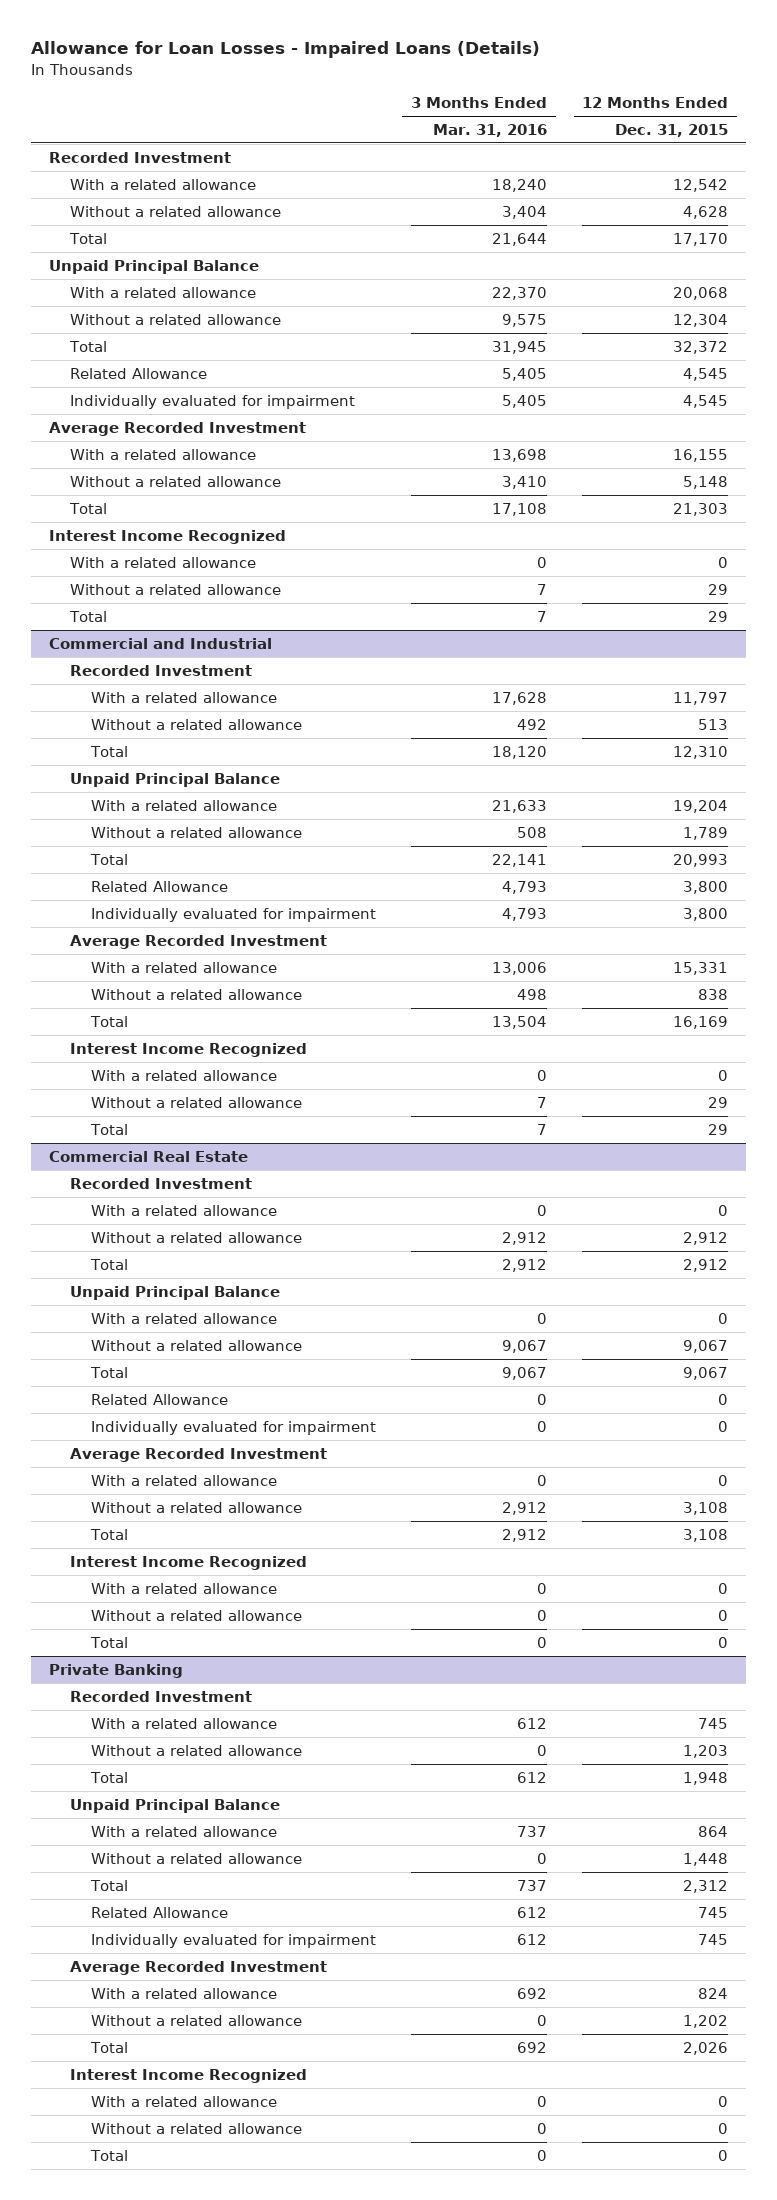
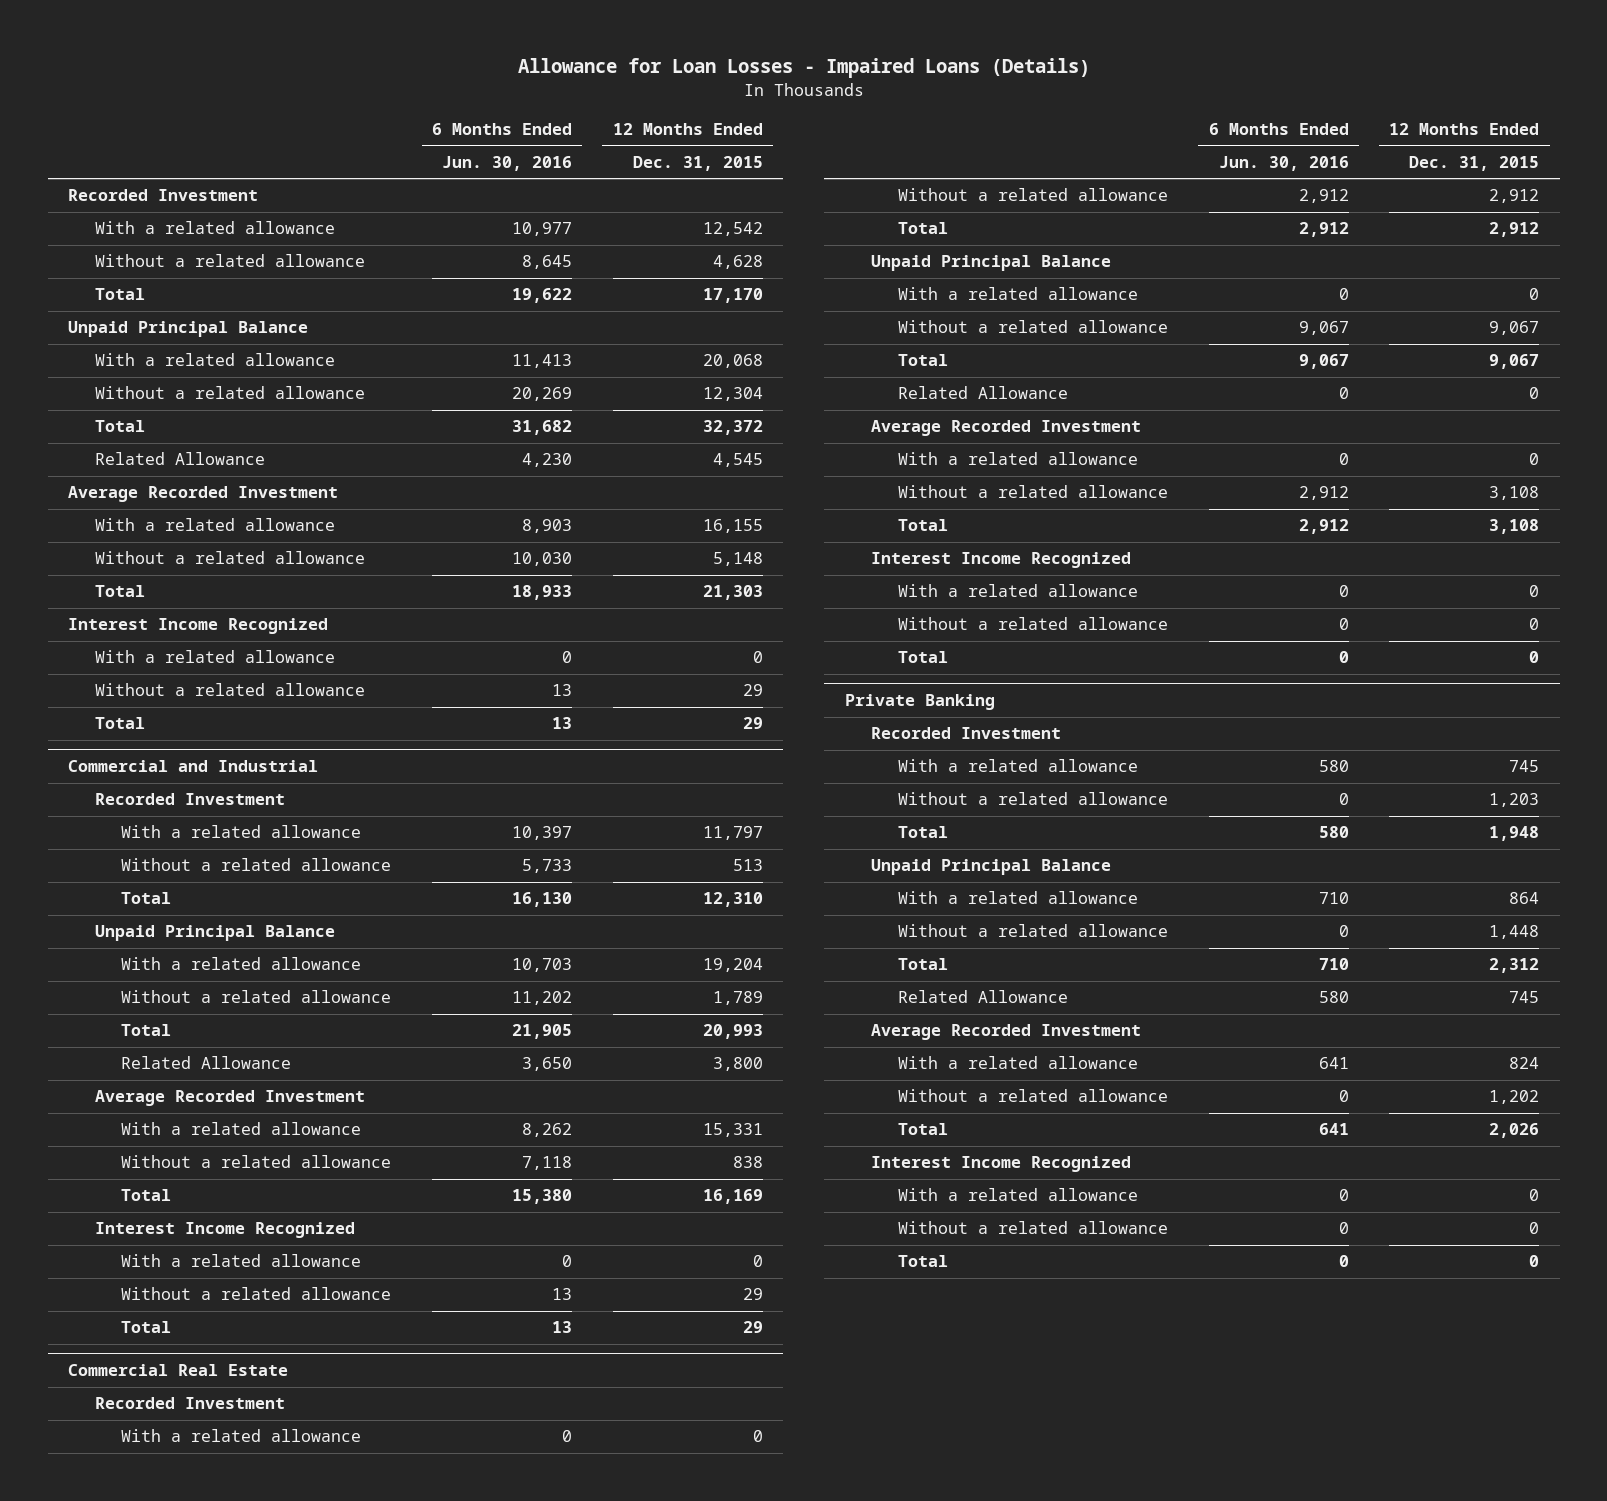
- | 3 Months Ended Mar. 31, 2016 | 12 Months Ended Dec. 31, 2015
+ | 6 Months Ended Jun. 30, 2016 | 12 Months Ended Dec. 31, 2015
- Individually evaluated for impairment | 5,405 | 4,545
@ Commercial and Industrial
- Individually evaluated for impairment | 4,793 | 3,800
@ Commercial Real Estate
- Individually evaluated for impairment | 0 | 0
@ Private Banking
- Individually evaluated for impairment | 612 | 745

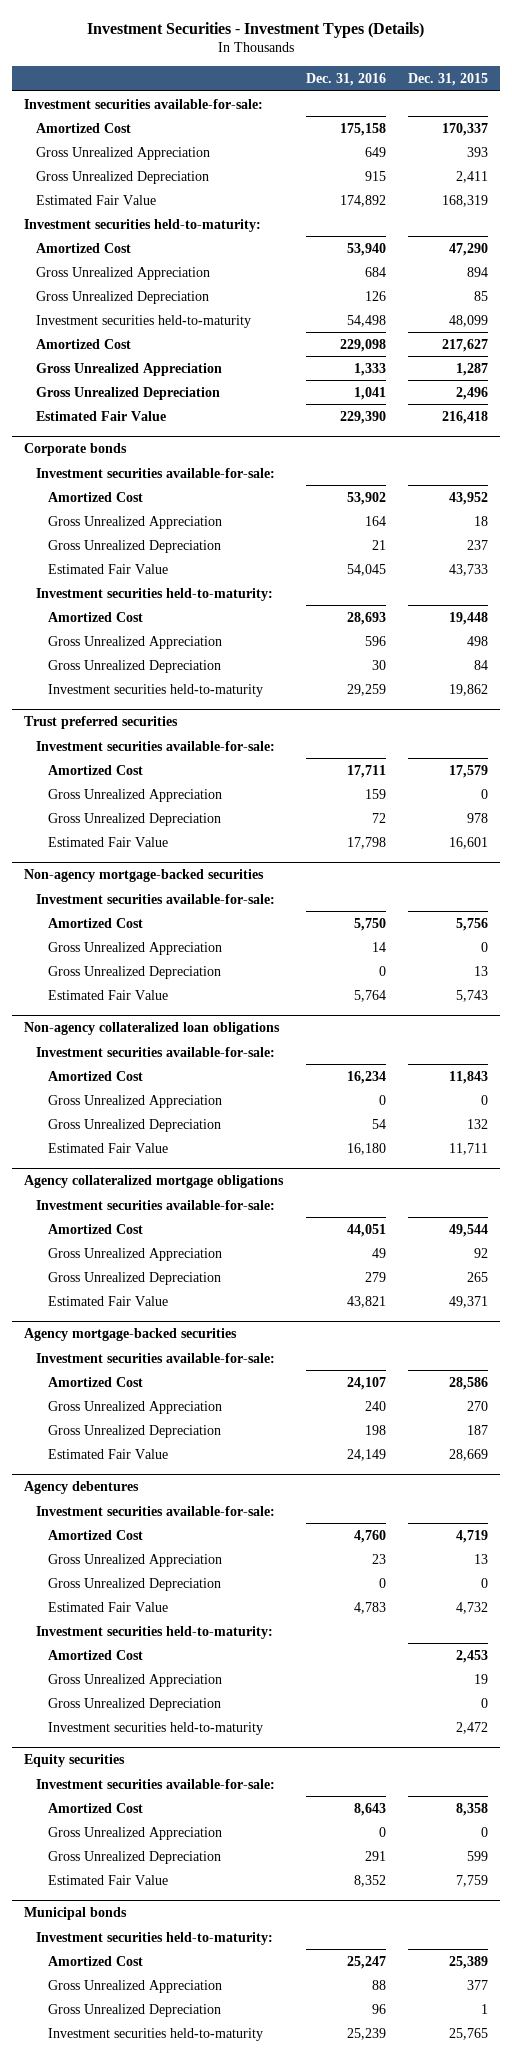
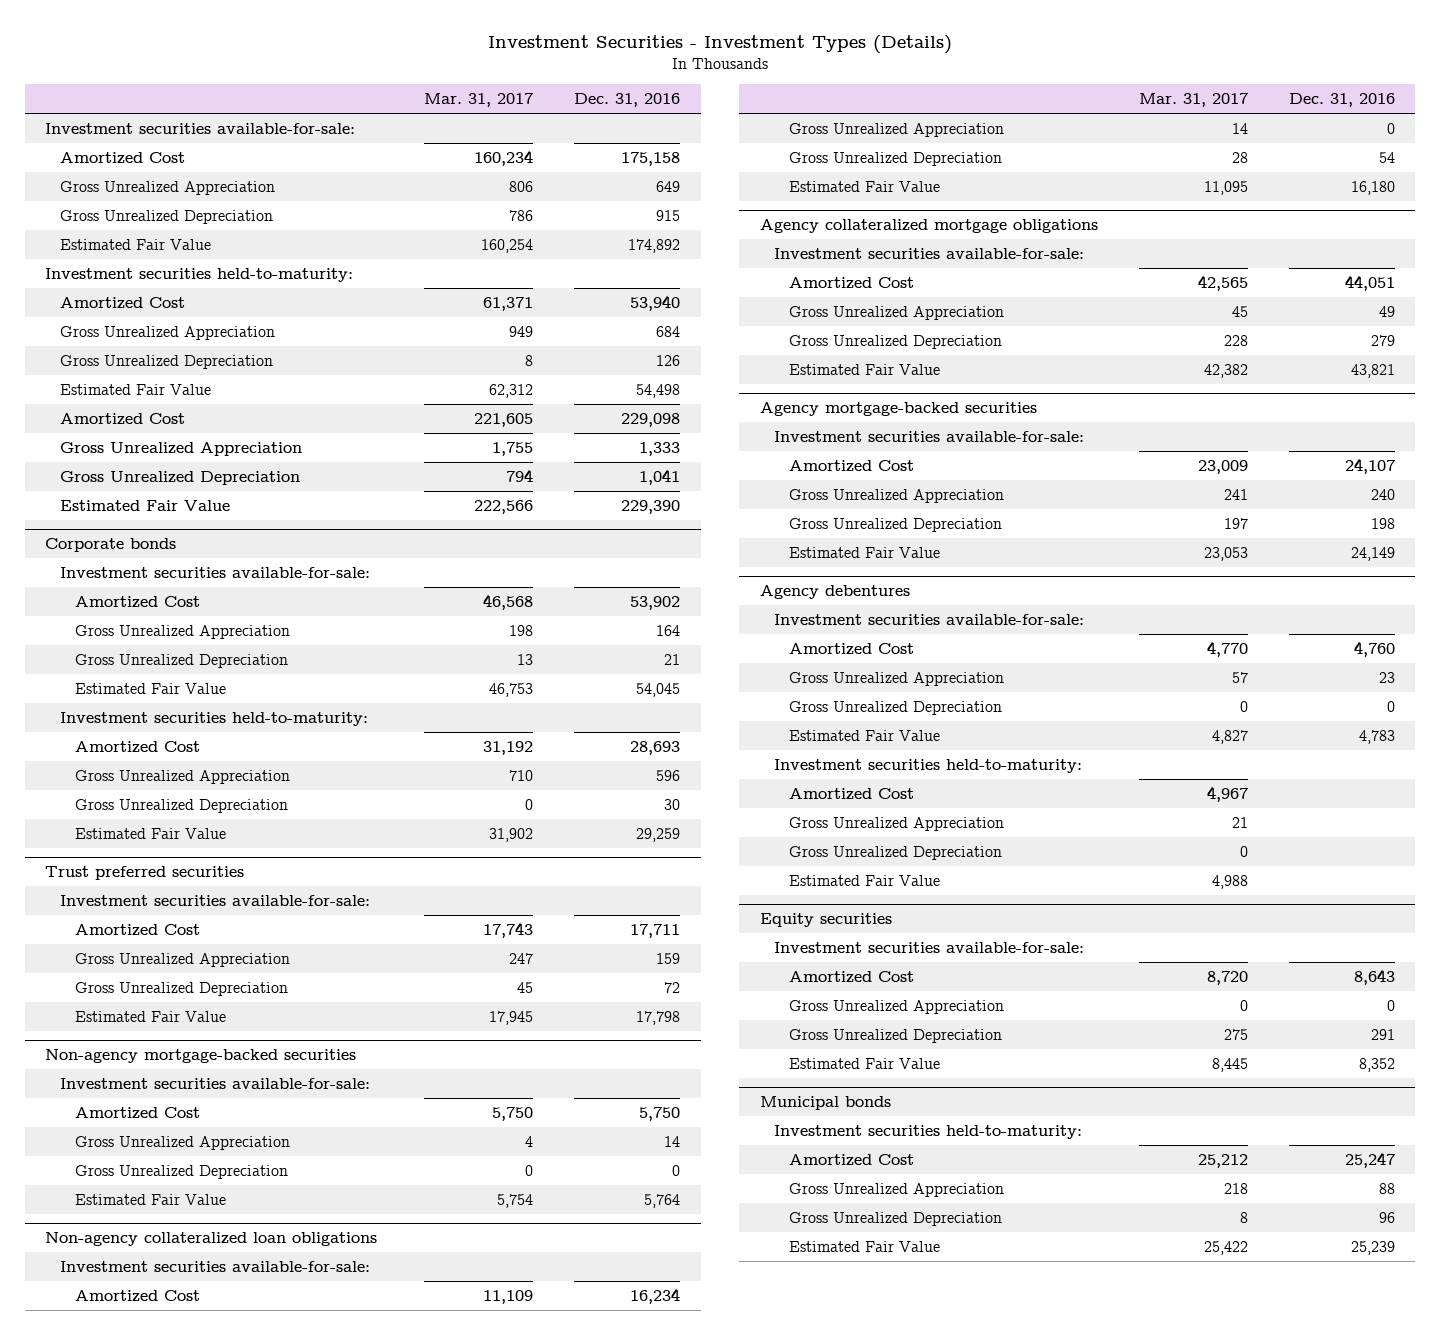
- | Dec. 31, 2016 | Dec. 31, 2015
+ | Mar. 31, 2017 | Dec. 31, 2016
- Investment securities held-to-maturity | 54,498 | 48,099
+ Estimated Fair Value | 62,312 | 54,498
@ Corporate bonds
- Investment securities held-to-maturity | 29,259 | 19,862
+ Estimated Fair Value | 31,902 | 29,259
@ Agency debentures
- Investment securities held-to-maturity | | 2,472
+ Estimated Fair Value | 4,988 |
@ Municipal bonds
- Investment securities held-to-maturity | 25,239 | 25,765
+ Estimated Fair Value | 25,422 | 25,239

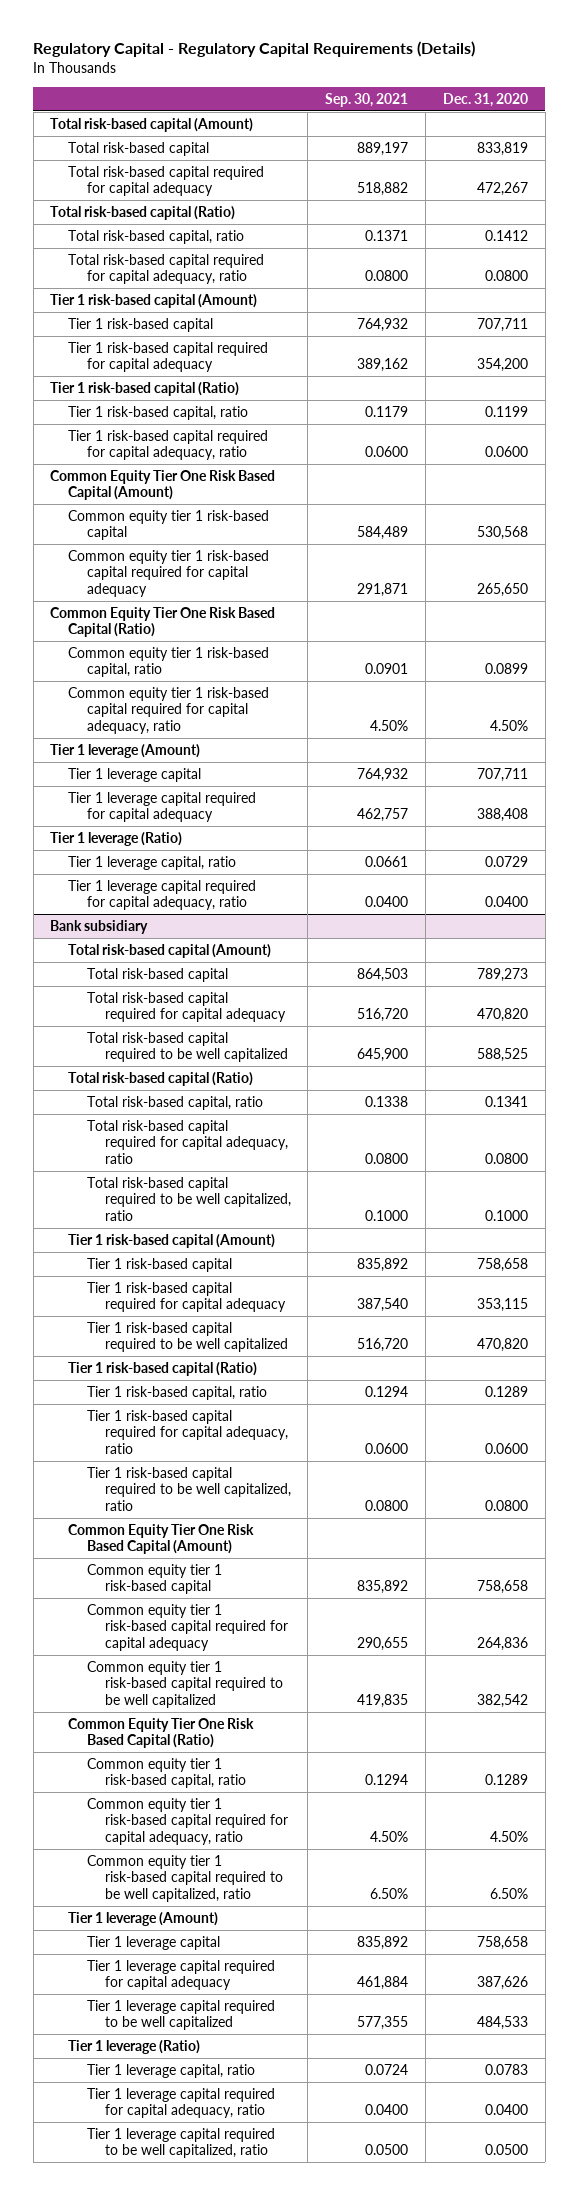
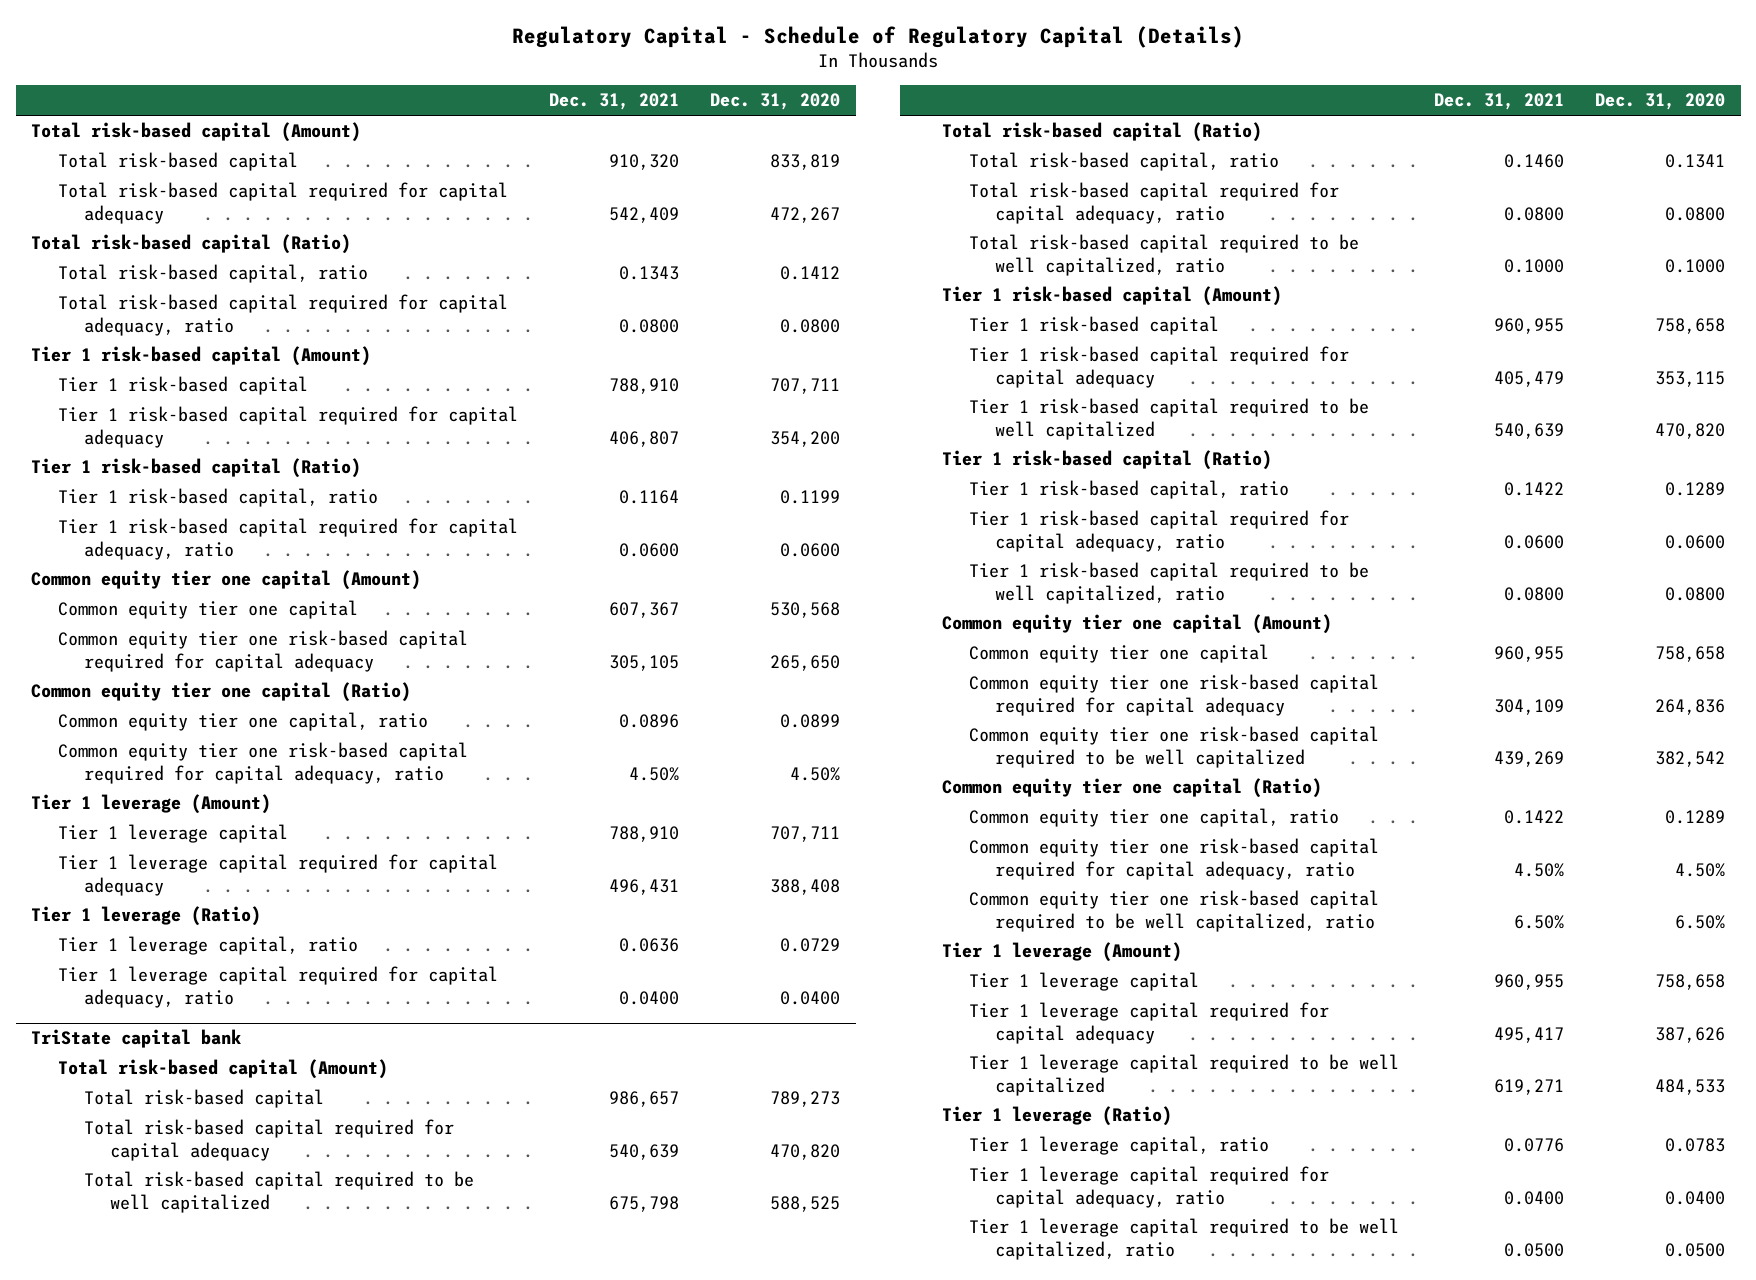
- Regulatory Capital - Regulatory Capital Requirements (Details)
+ Regulatory Capital - Schedule of Regulatory Capital (Details)
- | Sep. 30, 2021 | Dec. 31, 2020
+ | Dec. 31, 2021 | Dec. 31, 2020
- Common Equity Tier One Risk Based Capital (Amount)
- Common equity tier 1 risk-based capital | 584,489 | 530,568
- Common equity tier 1 risk-based capital required for capital adequacy | 291,871 | 265,650
- Common Equity Tier One Risk Based Capital (Ratio)
- Common equity tier 1 risk-based capital, ratio | 0.0901 | 0.0899
- Common equity tier 1 risk-based capital required for capital adequacy, ratio | 4.50% | 4.50%
+ Common equity tier one capital (Amount)
+ Common equity tier one capital | 607,367 | 530,568
+ Common equity tier one risk-based capital required for capital adequacy | 305,105 | 265,650
+ Common equity tier one capital (Ratio)
+ Common equity tier one capital, ratio | 0.0896 | 0.0899
+ Common equity tier one risk-based capital required for capital adequacy, ratio | 4.50% | 4.50%
- Bank subsidiary
+ TriState capital bank
- Common Equity Tier One Risk Based Capital (Amount)
- Common equity tier 1 risk-based capital | 835,892 | 758,658
- Common equity tier 1 risk-based capital required for capital adequacy | 290,655 | 264,836
- Common equity tier 1 risk-based capital required to be well capitalized | 419,835 | 382,542
- Common Equity Tier One Risk Based Capital (Ratio)
- Common equity tier 1 risk-based capital, ratio | 0.1294 | 0.1289
- Common equity tier 1 risk-based capital required for capital adequacy, ratio | 4.50% | 4.50%
- Common equity tier 1 risk-based capital required to be well capitalized, ratio | 6.50% | 6.50%
+ Common equity tier one capital (Amount)
+ Common equity tier one capital | 960,955 | 758,658
+ Common equity tier one risk-based capital required for capital adequacy | 304,109 | 264,836
+ Common equity tier one risk-based capital required to be well capitalized | 439,269 | 382,542
+ Common equity tier one capital (Ratio)
+ Common equity tier one capital, ratio | 0.1422 | 0.1289
+ Common equity tier one risk-based capital required for capital adequacy, ratio | 4.50% | 4.50%
+ Common equity tier one risk-based capital required to be well capitalized, ratio | 6.50% | 6.50%

